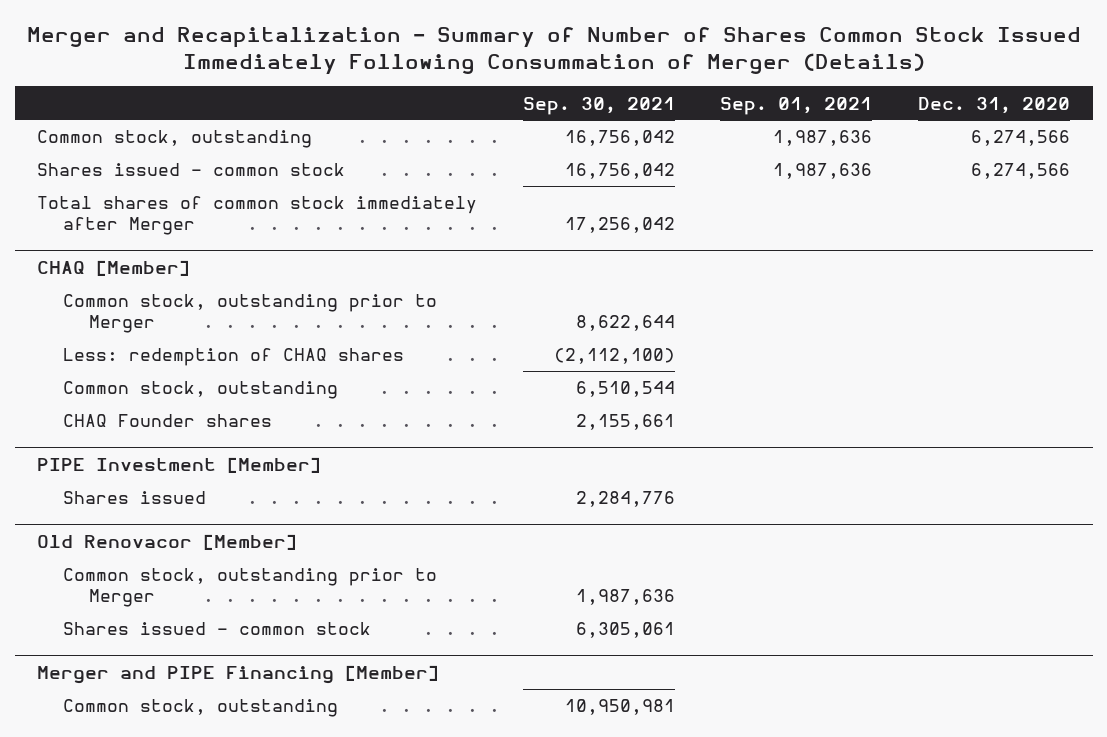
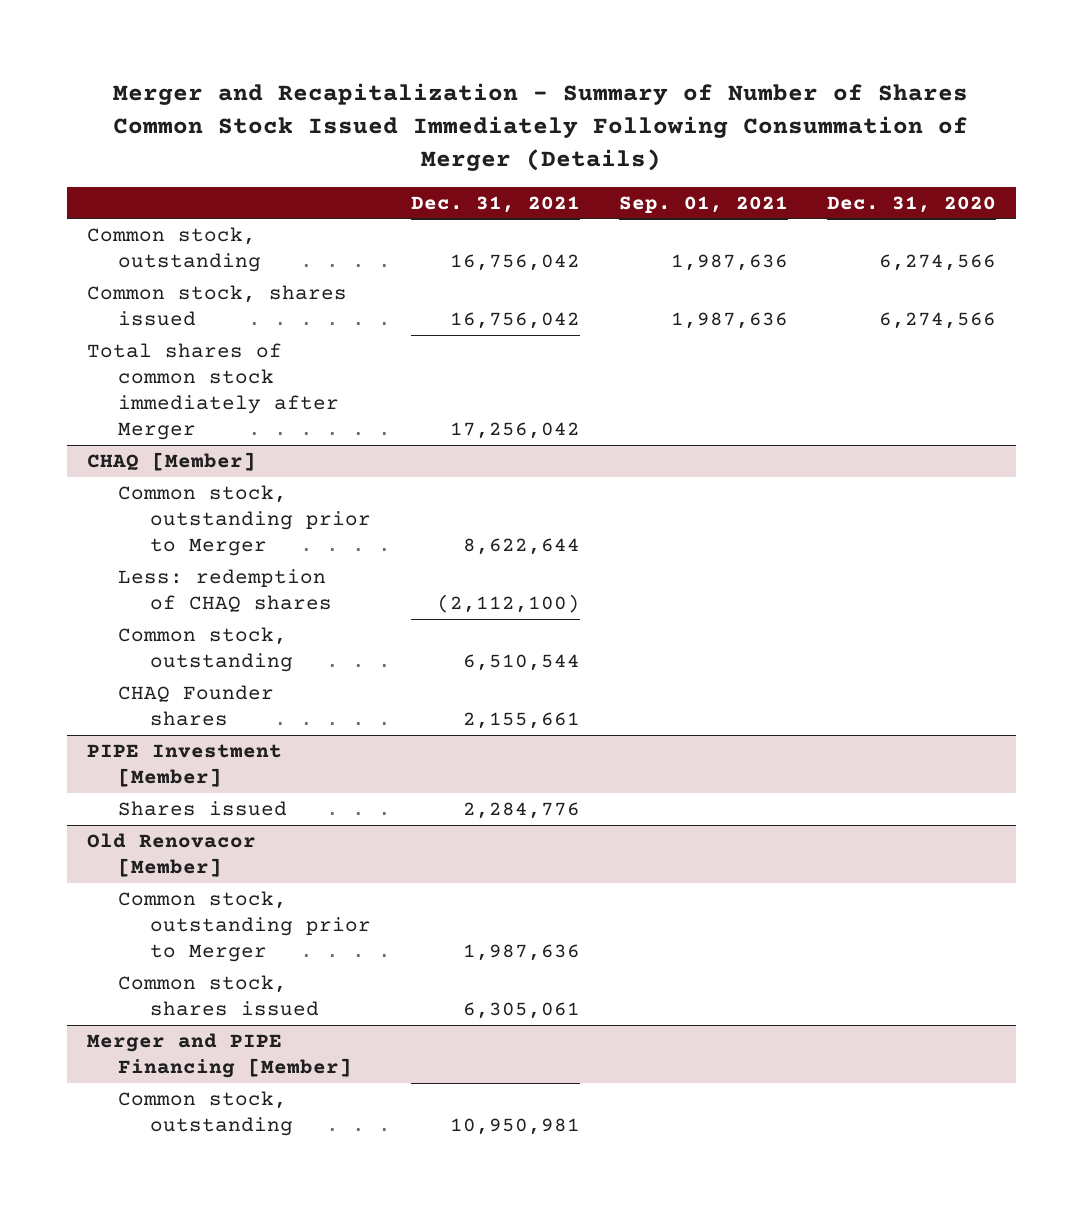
- | Sep. 30, 2021 | Sep. 01, 2021 | Dec. 31, 2020
+ | Dec. 31, 2021 | Sep. 01, 2021 | Dec. 31, 2020
- Shares issued - common stock | 16,756,042 | 1,987,636 | 6,274,566
+ Common stock, shares issued | 16,756,042 | 1,987,636 | 6,274,566
@ Old Renovacor [Member]
- Shares issued - common stock | 6,305,061 | |
+ Common stock, shares issued | 6,305,061 | |

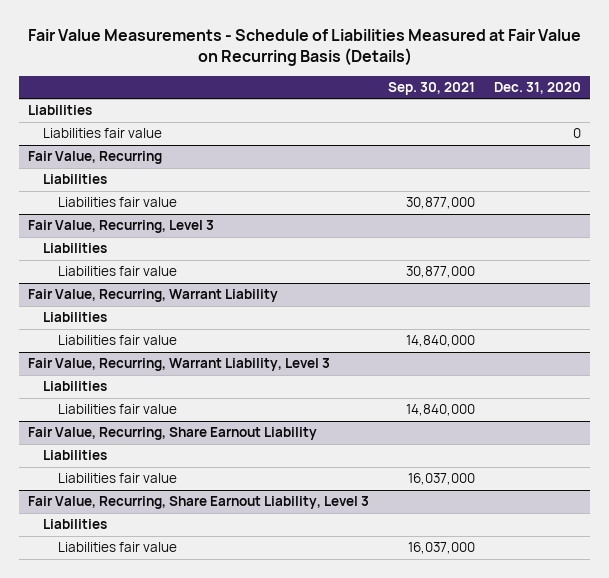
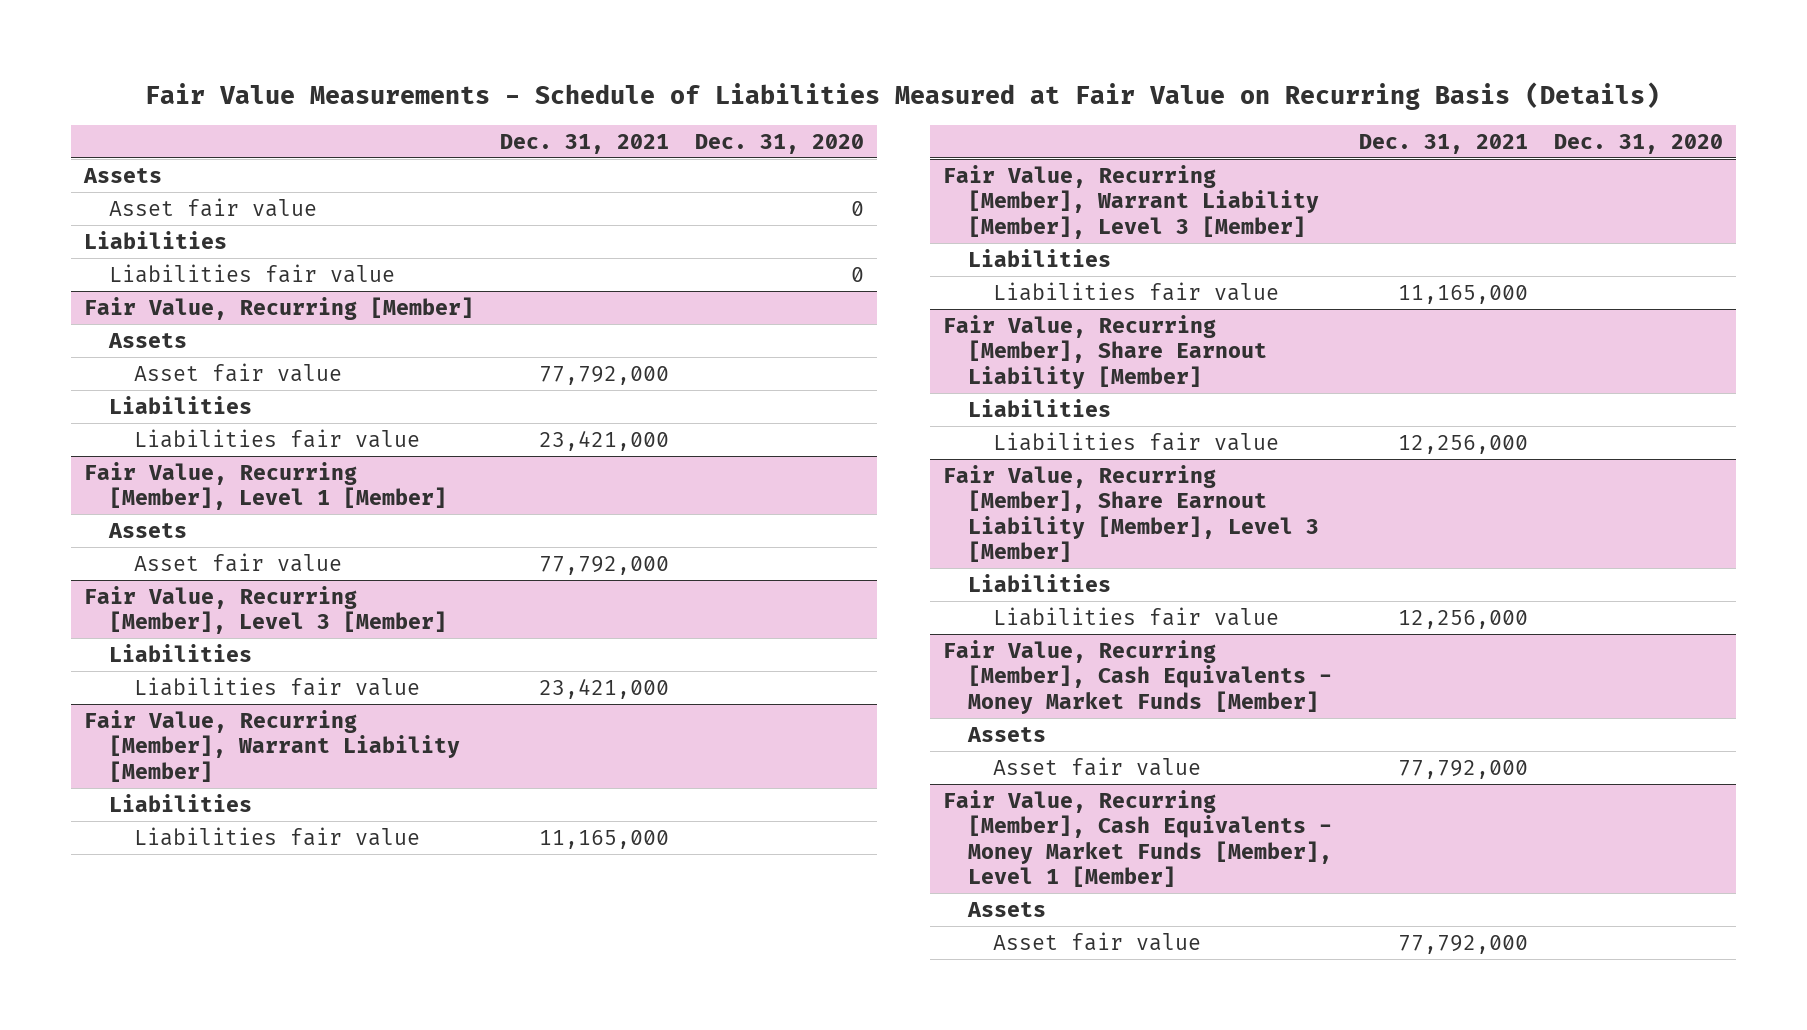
- | Sep. 30, 2021 | Dec. 31, 2020
+ | Dec. 31, 2021 | Dec. 31, 2020
+ Assets
+ Asset fair value | | 0
- Fair Value, Recurring
+ Fair Value, Recurring [Member]
+ Assets
+ Asset fair value | 77,792,000 |
- Fair Value, Recurring, Level 3
+ Fair Value, Recurring [Member], Level 1 [Member]
+ Assets
+ Asset fair value | 77,792,000 |
+ Fair Value, Recurring [Member], Level 3 [Member]
- Fair Value, Recurring, Warrant Liability
+ Fair Value, Recurring [Member], Warrant Liability [Member]
- Fair Value, Recurring, Warrant Liability, Level 3
+ Fair Value, Recurring [Member], Warrant Liability [Member], Level 3 [Member]
- Fair Value, Recurring, Share Earnout Liability
+ Fair Value, Recurring [Member], Share Earnout Liability [Member]
- Fair Value, Recurring, Share Earnout Liability, Level 3
+ Fair Value, Recurring [Member], Share Earnout Liability [Member], Level 3 [Member]
+ Fair Value, Recurring [Member], Cash Equivalents - Money Market Funds [Member]
+ Assets
+ Asset fair value | 77,792,000 |
+ Fair Value, Recurring [Member], Cash Equivalents - Money Market Funds [Member], Level 1 [Member]
+ Assets
+ Asset fair value | 77,792,000 |

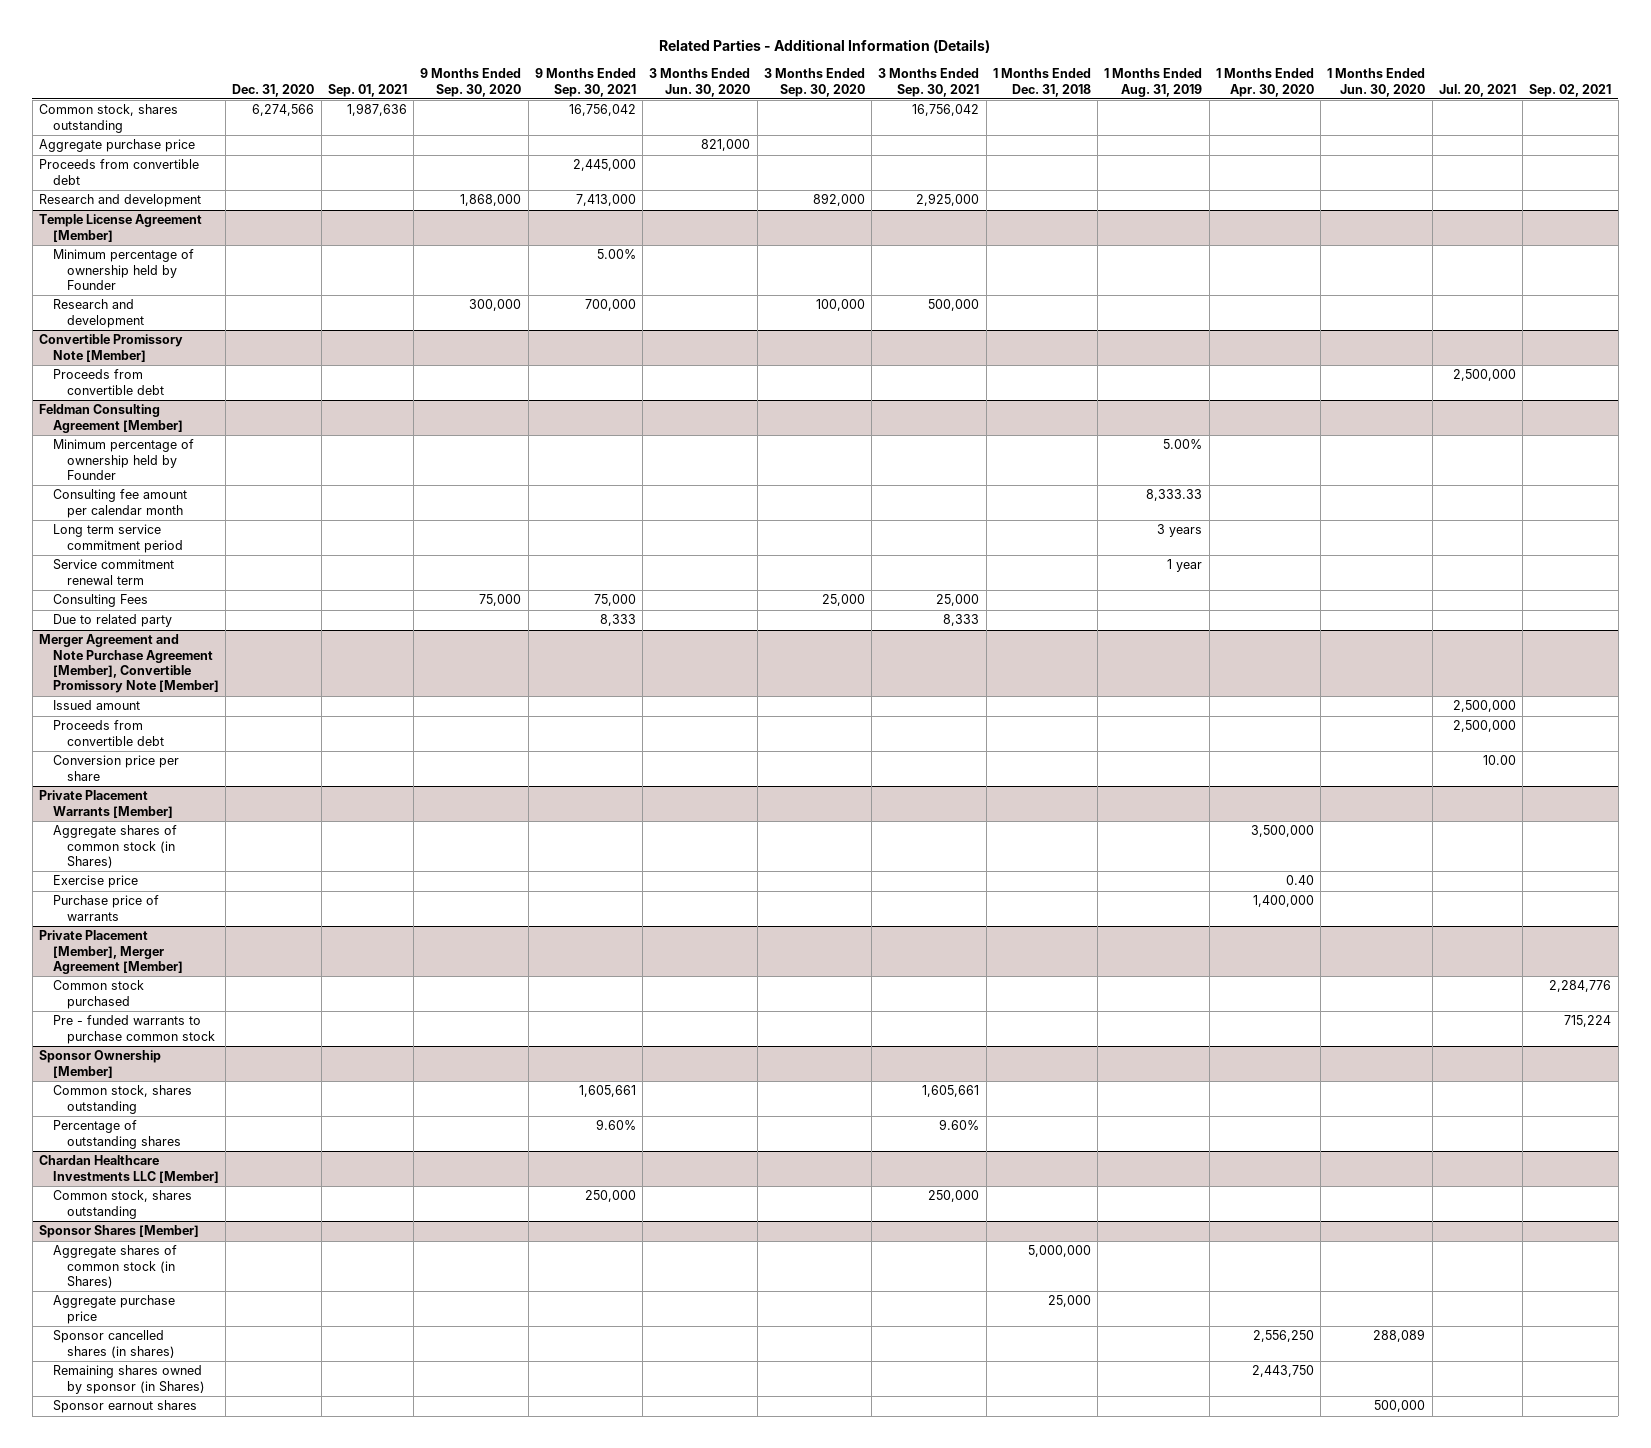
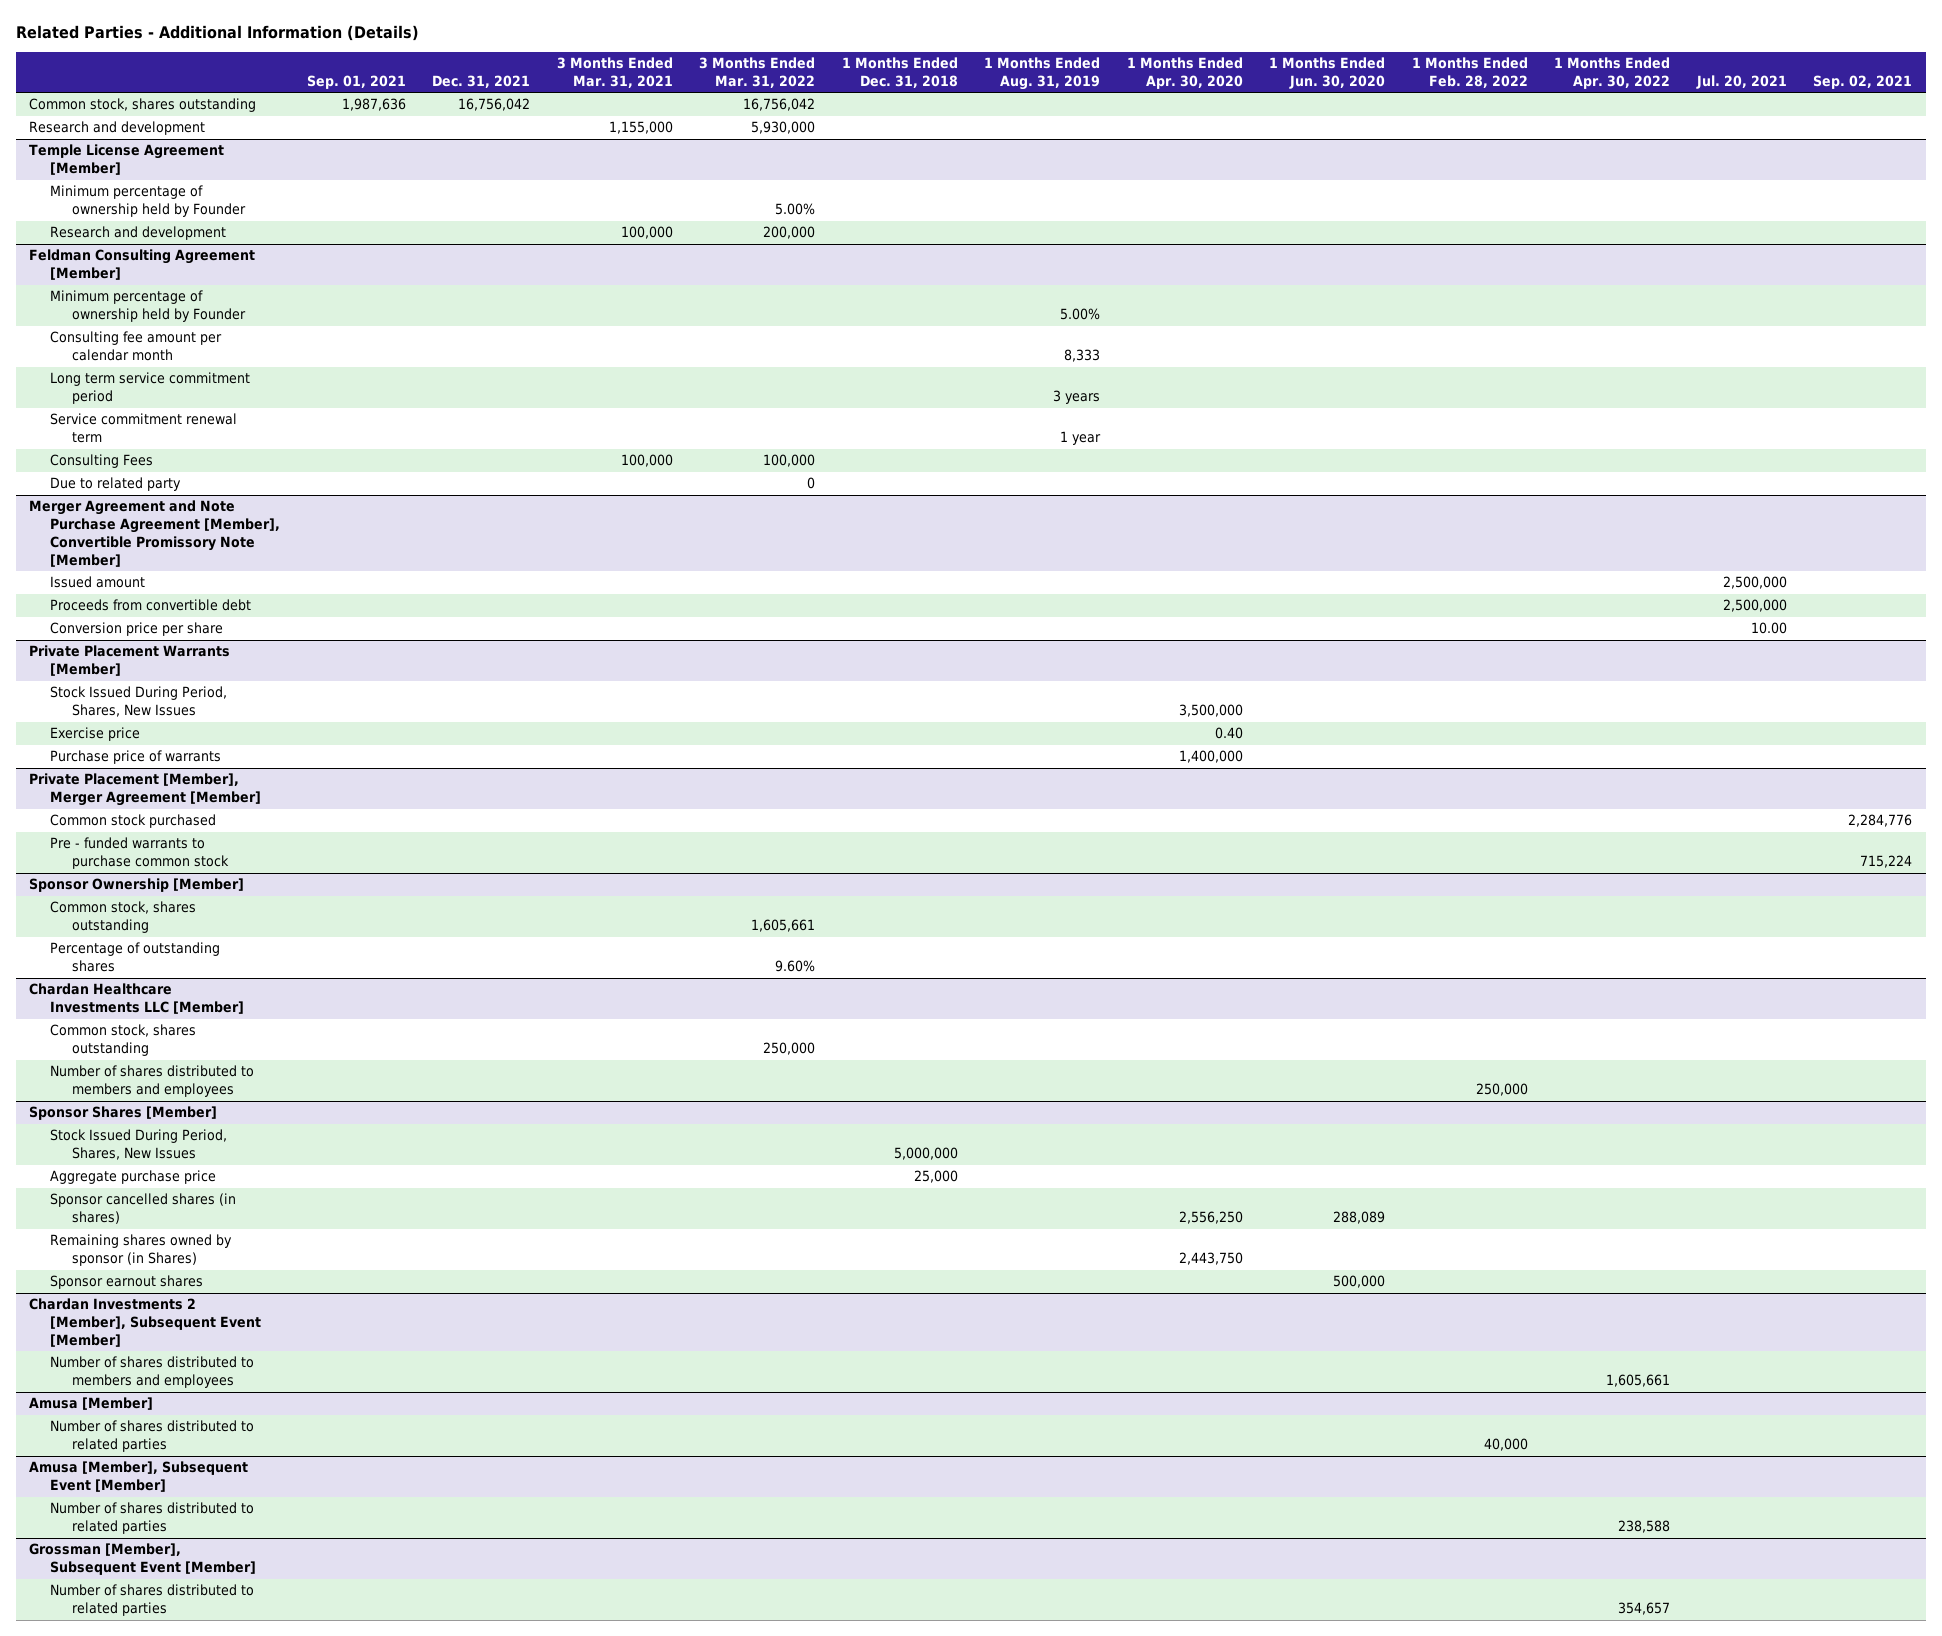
- | Dec. 31, 2020 | Sep. 01, 2021 | 9 Months Ended Sep. 30, 2020 | 9 Months Ended Sep. 30, 2021 | 3 Months Ended Jun. 30, 2020 | 3 Months Ended Sep. 30, 2020 | 3 Months Ended Sep. 30, 2021 | 1 Months Ended Dec. 31, 2018 | 1 Months Ended Aug. 31, 2019 | 1 Months Ended Apr. 30, 2020 | 1 Months Ended Jun. 30, 2020 | Jul. 20, 2021 | Sep. 02, 2021
+ | Sep. 01, 2021 | Dec. 31, 2021 | 3 Months Ended Mar. 31, 2021 | 3 Months Ended Mar. 31, 2022 | 1 Months Ended Dec. 31, 2018 | 1 Months Ended Aug. 31, 2019 | 1 Months Ended Apr. 30, 2020 | 1 Months Ended Jun. 30, 2020 | 1 Months Ended Feb. 28, 2022 | 1 Months Ended Apr. 30, 2022 | Jul. 20, 2021 | Sep. 02, 2021
- Aggregate purchase price | | | | | 821,000 | | | | | | | |
- Proceeds from convertible debt | | | | 2,445,000 | | | | | | | | |
- Convertible Promissory Note [Member]
- Proceeds from convertible debt | | | | | | | | | | | | 2,500,000 |
@ Feldman Consulting Agreement [Member]
- Consulting fee amount per calendar month | | | | | | | | | 8,333.33 | | | |
+ Consulting fee amount per calendar month | | | | | | 8,333 | | | | | |
@ Private Placement Warrants [Member]
- Aggregate shares of common stock (in Shares) | | | | | | | | | | 3,500,000 | | |
+ Stock Issued During Period, Shares, New Issues | | | | | | | 3,500,000 | | | | |
@ Chardan Healthcare Investments LLC [Member]
+ Number of shares distributed to members and employees | | | | | | | | | 250,000 | | |
@ Sponsor Shares [Member]
- Aggregate shares of common stock (in Shares) | | | | | | | | 5,000,000 | | | | |
+ Stock Issued During Period, Shares, New Issues | | | | | 5,000,000 | | | | | | |
+ Chardan Investments 2 [Member], Subsequent Event [Member]
+ Number of shares distributed to members and employees | | | | | | | | | | 1,605,661 | |
+ Amusa [Member]
+ Number of shares distributed to related parties | | | | | | | | | 40,000 | | |
+ Amusa [Member], Subsequent Event [Member]
+ Number of shares distributed to related parties | | | | | | | | | | 238,588 | |
+ Grossman [Member], Subsequent Event [Member]
+ Number of shares distributed to related parties | | | | | | | | | | 354,657 | |

